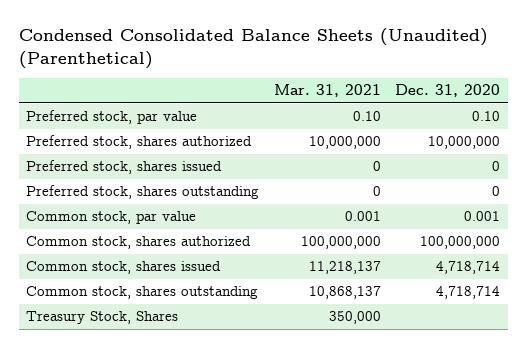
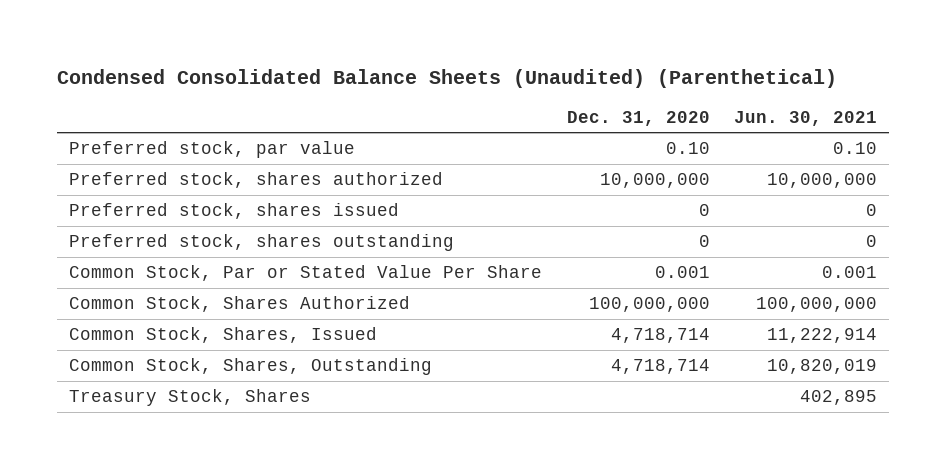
- | Mar. 31, 2021 | Dec. 31, 2020
+ | Dec. 31, 2020 | Jun. 30, 2021
- Common stock, par value | 0.001 | 0.001
- Common stock, shares authorized | 100,000,000 | 100,000,000
- Common stock, shares issued | 11,218,137 | 4,718,714
- Common stock, shares outstanding | 10,868,137 | 4,718,714
+ Common Stock, Par or Stated Value Per Share | 0.001 | 0.001
+ Common Stock, Shares Authorized | 100,000,000 | 100,000,000
+ Common Stock, Shares, Issued | 4,718,714 | 11,222,914
+ Common Stock, Shares, Outstanding | 4,718,714 | 10,820,019

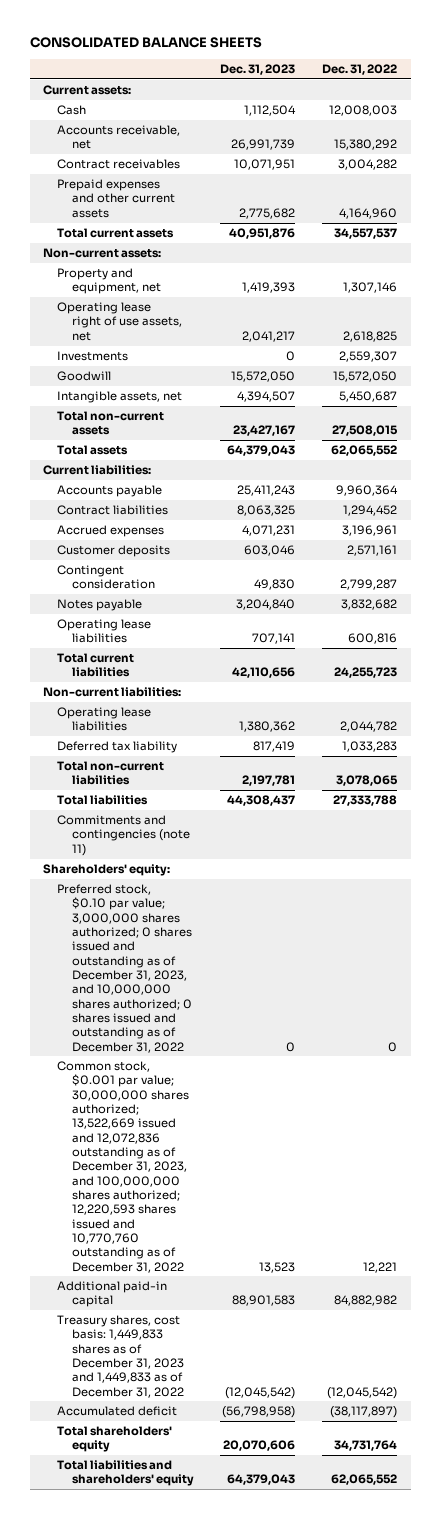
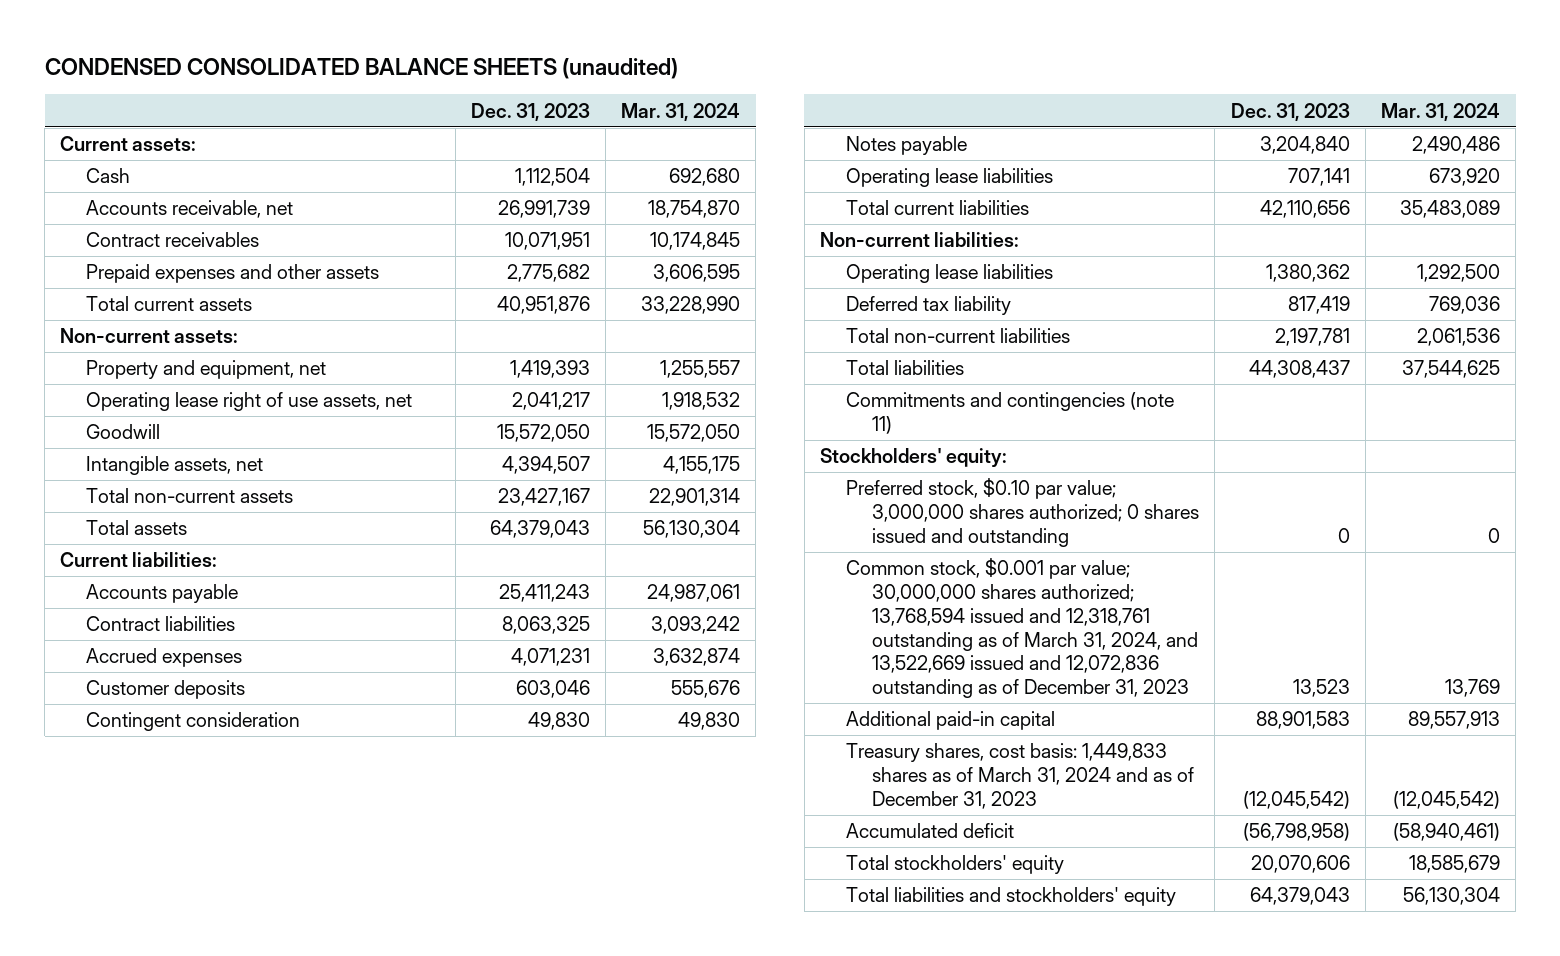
- CONSOLIDATED BALANCE SHEETS
+ CONDENSED CONSOLIDATED BALANCE SHEETS (unaudited)
- | Dec. 31, 2023 | Dec. 31, 2022
+ | Dec. 31, 2023 | Mar. 31, 2024
- Prepaid expenses and other current assets | 2,775,682 | 4,164,960
+ Prepaid expenses and other assets | 2,775,682 | 3,606,595
- Investments | 0 | 2,559,307
- Shareholders' equity:
- Preferred stock, $0.10 par value; 3,000,000 shares authorized; 0 shares issued and outstanding as of December 31, 2023, and 10,000,000 shares authorized; 0 shares issued and outstanding as of December 31, 2022 | 0 | 0
- Common stock, $0.001 par value; 30,000,000 shares authorized; 13,522,669 issued and 12,072,836 outstanding as of December 31, 2023, and 100,000,000 shares authorized; 12,220,593 shares issued and 10,770,760 outstanding as of December 31, 2022 | 13,523 | 12,221
+ Stockholders' equity:
+ Preferred stock, $0.10 par value; 3,000,000 shares authorized; 0 shares issued and outstanding | 0 | 0
+ Common stock, $0.001 par value; 30,000,000 shares authorized; 13,768,594 issued and 12,318,761 outstanding as of March 31, 2024, and 13,522,669 issued and 12,072,836 outstanding as of December 31, 2023 | 13,523 | 13,769
- Treasury shares, cost basis: 1,449,833 shares as of December 31, 2023 and 1,449,833 as of December 31, 2022 | (12,045,542) | (12,045,542)
+ Treasury shares, cost basis: 1,449,833 shares as of March 31, 2024 and as of December 31, 2023 | (12,045,542) | (12,045,542)
- Total shareholders' equity | 20,070,606 | 34,731,764
- Total liabilities and shareholders' equity | 64,379,043 | 62,065,552
+ Total stockholders' equity | 20,070,606 | 18,585,679
+ Total liabilities and stockholders' equity | 64,379,043 | 56,130,304

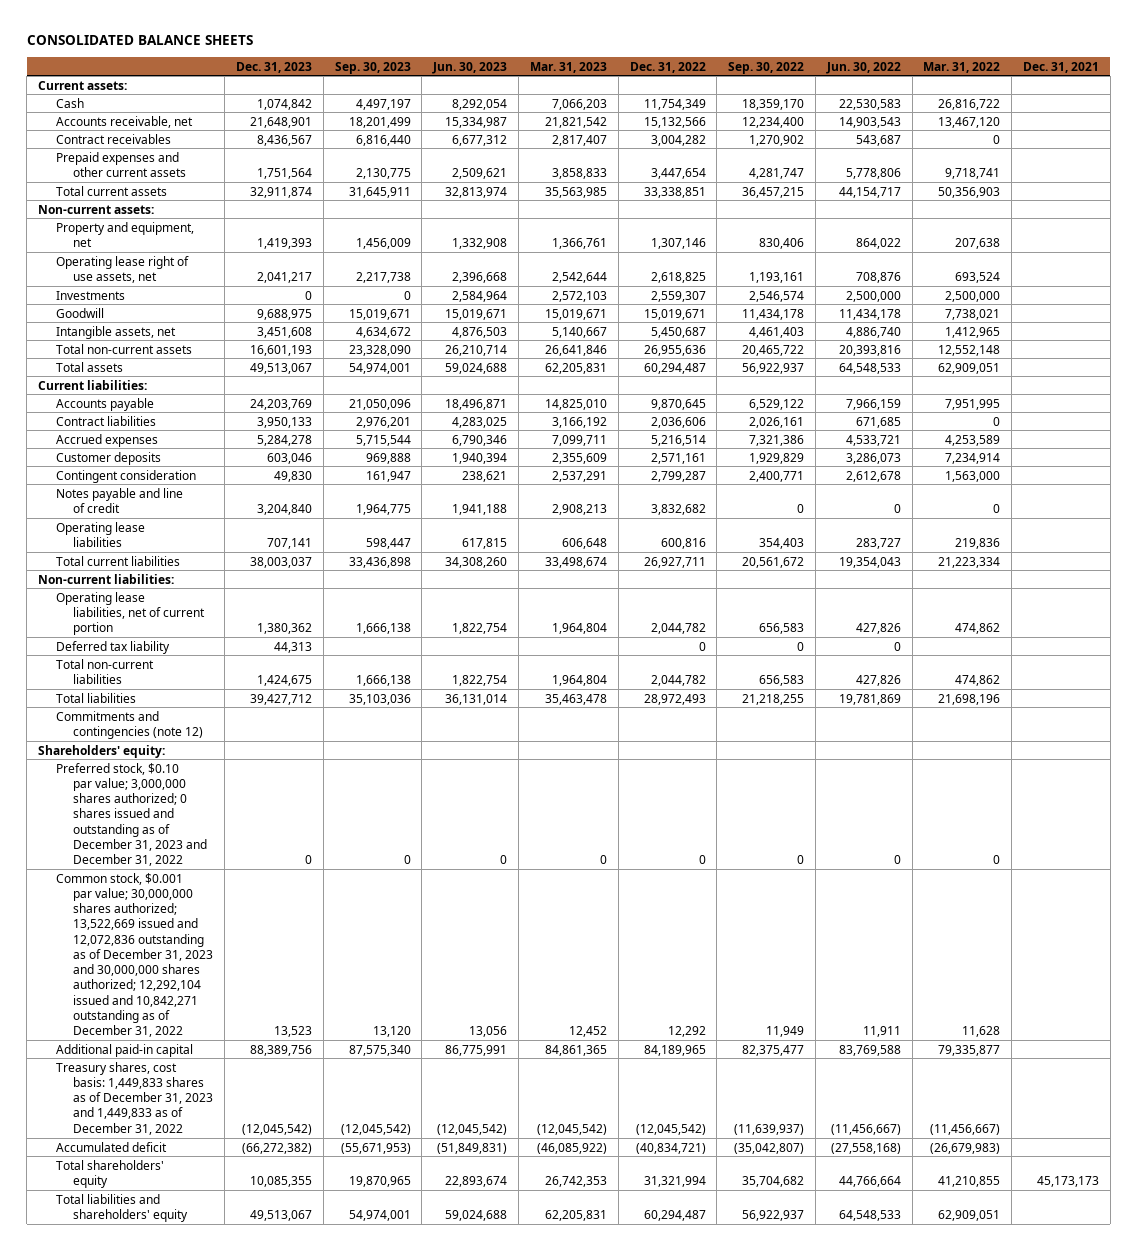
- CONDENSED CONSOLIDATED BALANCE SHEETS (unaudited)
+ CONSOLIDATED BALANCE SHEETS
- | Dec. 31, 2023 | Mar. 31, 2024
+ | Dec. 31, 2023 | Sep. 30, 2023 | Jun. 30, 2023 | Mar. 31, 2023 | Dec. 31, 2022 | Sep. 30, 2022 | Jun. 30, 2022 | Mar. 31, 2022 | Dec. 31, 2021
- Cash | 1,112,504 | 692,680
- Accounts receivable, net | 26,991,739 | 18,754,870
- Contract receivables | 10,071,951 | 10,174,845
- Prepaid expenses and other assets | 2,775,682 | 3,606,595
- Total current assets | 40,951,876 | 33,228,990
+ Cash | 1,074,842 | 4,497,197 | 8,292,054 | 7,066,203 | 11,754,349 | 18,359,170 | 22,530,583 | 26,816,722 |
+ Accounts receivable, net | 21,648,901 | 18,201,499 | 15,334,987 | 21,821,542 | 15,132,566 | 12,234,400 | 14,903,543 | 13,467,120 |
+ Contract receivables | 8,436,567 | 6,816,440 | 6,677,312 | 2,817,407 | 3,004,282 | 1,270,902 | 543,687 | 0 |
+ Prepaid expenses and other current assets | 1,751,564 | 2,130,775 | 2,509,621 | 3,858,833 | 3,447,654 | 4,281,747 | 5,778,806 | 9,718,741 |
+ Total current assets | 32,911,874 | 31,645,911 | 32,813,974 | 35,563,985 | 33,338,851 | 36,457,215 | 44,154,717 | 50,356,903 |
- Goodwill | 15,572,050 | 15,572,050
- Intangible assets, net | 4,394,507 | 4,155,175
- Total non-current assets | 23,427,167 | 22,901,314
- Total assets | 64,379,043 | 56,130,304
+ Investments | 0 | 0 | 2,584,964 | 2,572,103 | 2,559,307 | 2,546,574 | 2,500,000 | 2,500,000 |
+ Goodwill | 9,688,975 | 15,019,671 | 15,019,671 | 15,019,671 | 15,019,671 | 11,434,178 | 11,434,178 | 7,738,021 |
+ Intangible assets, net | 3,451,608 | 4,634,672 | 4,876,503 | 5,140,667 | 5,450,687 | 4,461,403 | 4,886,740 | 1,412,965 |
+ Total non-current assets | 16,601,193 | 23,328,090 | 26,210,714 | 26,641,846 | 26,955,636 | 20,465,722 | 20,393,816 | 12,552,148 |
+ Total assets | 49,513,067 | 54,974,001 | 59,024,688 | 62,205,831 | 60,294,487 | 56,922,937 | 64,548,533 | 62,909,051 |
- Accounts payable | 25,411,243 | 24,987,061
- Contract liabilities | 8,063,325 | 3,093,242
- Accrued expenses | 4,071,231 | 3,632,874
+ Accounts payable | 24,203,769 | 21,050,096 | 18,496,871 | 14,825,010 | 9,870,645 | 6,529,122 | 7,966,159 | 7,951,995 |
+ Contract liabilities | 3,950,133 | 2,976,201 | 4,283,025 | 3,166,192 | 2,036,606 | 2,026,161 | 671,685 | 0 |
+ Accrued expenses | 5,284,278 | 5,715,544 | 6,790,346 | 7,099,711 | 5,216,514 | 7,321,386 | 4,533,721 | 4,253,589 |
- Notes payable | 3,204,840 | 2,490,486
+ Notes payable and line of credit | 3,204,840 | 1,964,775 | 1,941,188 | 2,908,213 | 3,832,682 | 0 | 0 | 0 |
- Total current liabilities | 42,110,656 | 35,483,089
+ Total current liabilities | 38,003,037 | 33,436,898 | 34,308,260 | 33,498,674 | 26,927,711 | 20,561,672 | 19,354,043 | 21,223,334 |
- Operating lease liabilities | 1,380,362 | 1,292,500
- Deferred tax liability | 817,419 | 769,036
- Total non-current liabilities | 2,197,781 | 2,061,536
- Total liabilities | 44,308,437 | 37,544,625
- Commitments and contingencies (note 11)
- Stockholders' equity:
- Preferred stock, $0.10 par value; 3,000,000 shares authorized; 0 shares issued and outstanding | 0 | 0
- Common stock, $0.001 par value; 30,000,000 shares authorized; 13,768,594 issued and 12,318,761 outstanding as of March 31, 2024, and 13,522,669 issued and 12,072,836 outstanding as of December 31, 2023 | 13,523 | 13,769
- Additional paid-in capital | 88,901,583 | 89,557,913
- Treasury shares, cost basis: 1,449,833 shares as of March 31, 2024 and as of December 31, 2023 | (12,045,542) | (12,045,542)
- Accumulated deficit | (56,798,958) | (58,940,461)
- Total stockholders' equity | 20,070,606 | 18,585,679
- Total liabilities and stockholders' equity | 64,379,043 | 56,130,304
+ Operating lease liabilities, net of current portion | 1,380,362 | 1,666,138 | 1,822,754 | 1,964,804 | 2,044,782 | 656,583 | 427,826 | 474,862 |
+ Deferred tax liability | 44,313 | | | | 0 | 0 | 0 | |
+ Total non-current liabilities | 1,424,675 | 1,666,138 | 1,822,754 | 1,964,804 | 2,044,782 | 656,583 | 427,826 | 474,862 |
+ Total liabilities | 39,427,712 | 35,103,036 | 36,131,014 | 35,463,478 | 28,972,493 | 21,218,255 | 19,781,869 | 21,698,196 |
+ Commitments and contingencies (note 12)
+ Shareholders' equity:
+ Preferred stock, $0.10 par value; 3,000,000 shares authorized; 0 shares issued and outstanding as of December 31, 2023 and December 31, 2022 | 0 | 0 | 0 | 0 | 0 | 0 | 0 | 0 |
+ Common stock, $0.001 par value; 30,000,000 shares authorized; 13,522,669 issued and 12,072,836 outstanding as of December 31, 2023 and 30,000,000 shares authorized; 12,292,104 issued and 10,842,271 outstanding as of December 31, 2022 | 13,523 | 13,120 | 13,056 | 12,452 | 12,292 | 11,949 | 11,911 | 11,628 |
+ Additional paid-in capital | 88,389,756 | 87,575,340 | 86,775,991 | 84,861,365 | 84,189,965 | 82,375,477 | 83,769,588 | 79,335,877 |
+ Treasury shares, cost basis: 1,449,833 shares as of December 31, 2023 and 1,449,833 as of December 31, 2022 | (12,045,542) | (12,045,542) | (12,045,542) | (12,045,542) | (12,045,542) | (11,639,937) | (11,456,667) | (11,456,667) |
+ Accumulated deficit | (66,272,382) | (55,671,953) | (51,849,831) | (46,085,922) | (40,834,721) | (35,042,807) | (27,558,168) | (26,679,983) |
+ Total shareholders' equity | 10,085,355 | 19,870,965 | 22,893,674 | 26,742,353 | 31,321,994 | 35,704,682 | 44,766,664 | 41,210,855 | 45,173,173
+ Total liabilities and shareholders' equity | 49,513,067 | 54,974,001 | 59,024,688 | 62,205,831 | 60,294,487 | 56,922,937 | 64,548,533 | 62,909,051 |

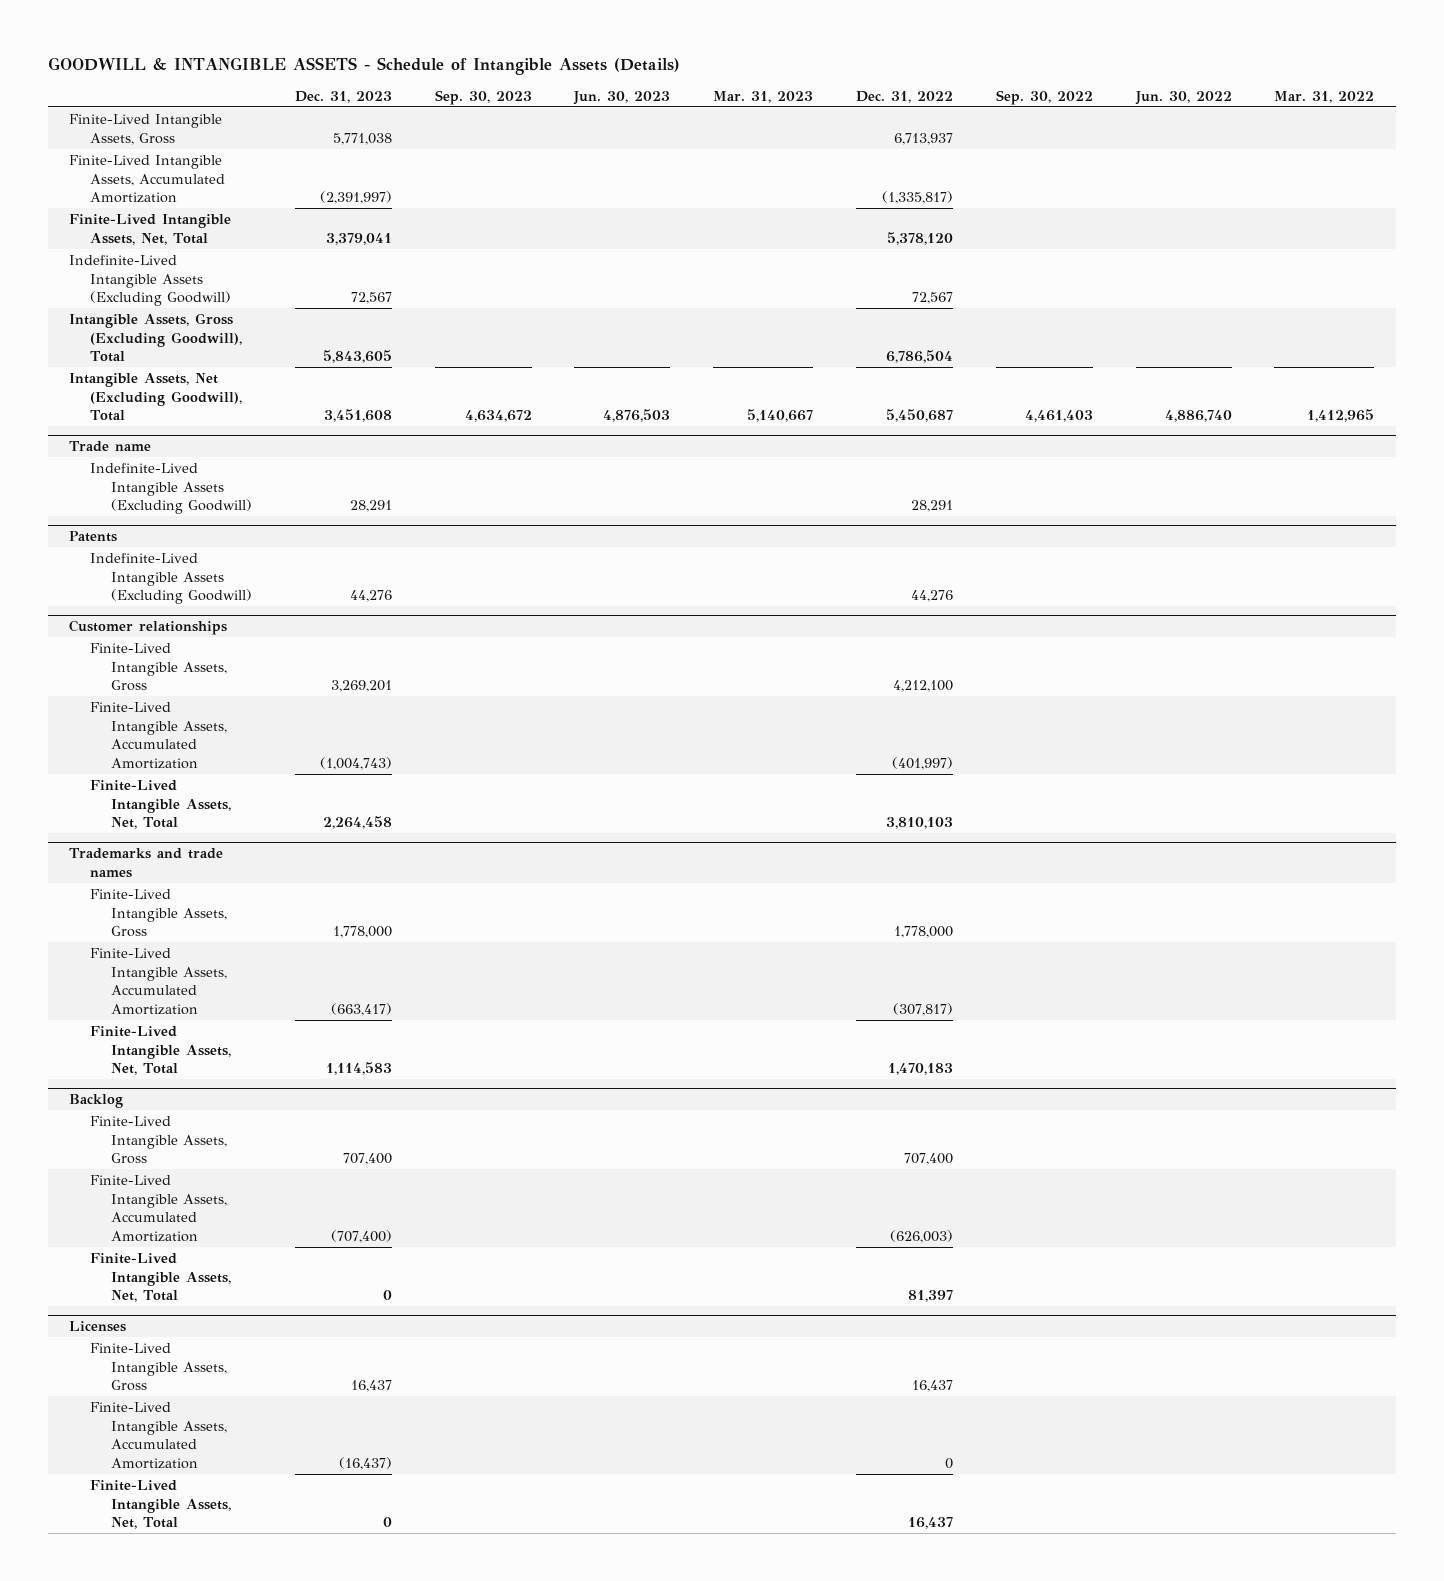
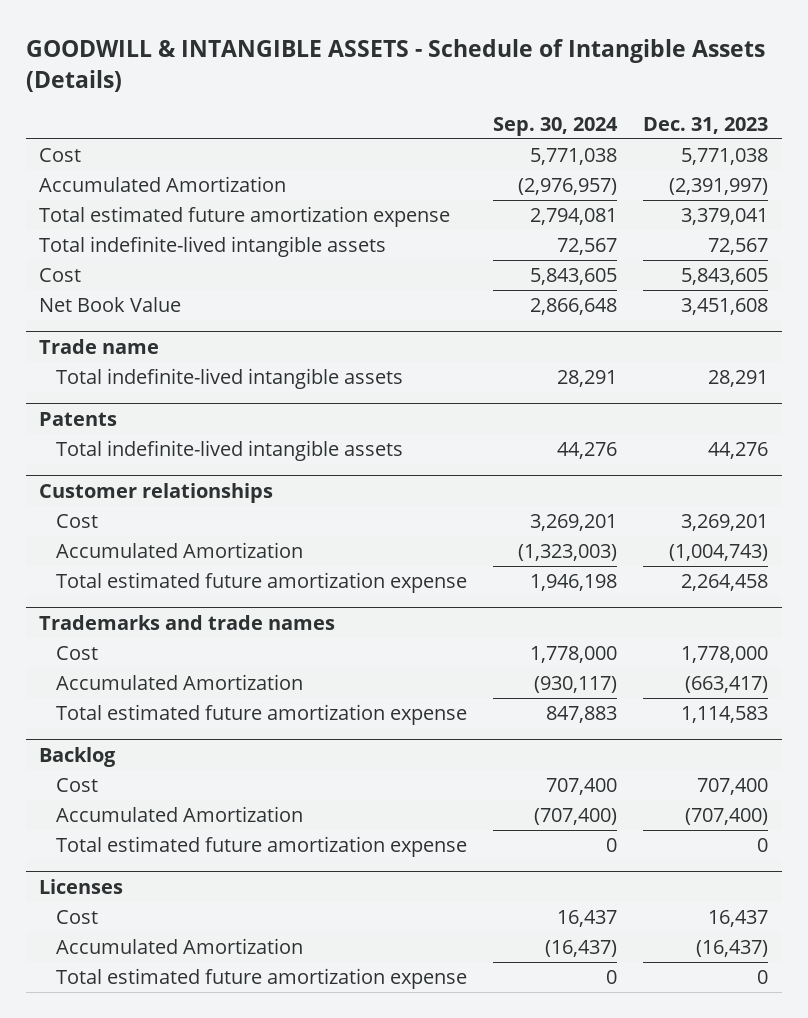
- | Dec. 31, 2023 | Sep. 30, 2023 | Jun. 30, 2023 | Mar. 31, 2023 | Dec. 31, 2022 | Sep. 30, 2022 | Jun. 30, 2022 | Mar. 31, 2022
+ | Sep. 30, 2024 | Dec. 31, 2023
- Finite-Lived Intangible Assets, Gross | 5,771,038 | | | | 6,713,937 | | |
- Finite-Lived Intangible Assets, Accumulated Amortization | (2,391,997) | | | | (1,335,817) | | |
- Finite-Lived Intangible Assets, Net, Total | 3,379,041 | | | | 5,378,120 | | |
- Indefinite-Lived Intangible Assets (Excluding Goodwill) | 72,567 | | | | 72,567 | | |
- Intangible Assets, Gross (Excluding Goodwill), Total | 5,843,605 | | | | 6,786,504 | | |
- Intangible Assets, Net (Excluding Goodwill), Total | 3,451,608 | 4,634,672 | 4,876,503 | 5,140,667 | 5,450,687 | 4,461,403 | 4,886,740 | 1,412,965
+ Cost | 5,771,038 | 5,771,038
+ Accumulated Amortization | (2,976,957) | (2,391,997)
+ Total estimated future amortization expense | 2,794,081 | 3,379,041
+ Total indefinite-lived intangible assets | 72,567 | 72,567
+ Cost | 5,843,605 | 5,843,605
+ Net Book Value | 2,866,648 | 3,451,608
@ Trade name
- Indefinite-Lived Intangible Assets (Excluding Goodwill) | 28,291 | | | | 28,291 | | |
+ Total indefinite-lived intangible assets | 28,291 | 28,291
@ Patents
- Indefinite-Lived Intangible Assets (Excluding Goodwill) | 44,276 | | | | 44,276 | | |
+ Total indefinite-lived intangible assets | 44,276 | 44,276
@ Customer relationships
- Finite-Lived Intangible Assets, Gross | 3,269,201 | | | | 4,212,100 | | |
- Finite-Lived Intangible Assets, Accumulated Amortization | (1,004,743) | | | | (401,997) | | |
- Finite-Lived Intangible Assets, Net, Total | 2,264,458 | | | | 3,810,103 | | |
+ Cost | 3,269,201 | 3,269,201
+ Accumulated Amortization | (1,323,003) | (1,004,743)
+ Total estimated future amortization expense | 1,946,198 | 2,264,458
@ Trademarks and trade names
- Finite-Lived Intangible Assets, Gross | 1,778,000 | | | | 1,778,000 | | |
- Finite-Lived Intangible Assets, Accumulated Amortization | (663,417) | | | | (307,817) | | |
- Finite-Lived Intangible Assets, Net, Total | 1,114,583 | | | | 1,470,183 | | |
+ Cost | 1,778,000 | 1,778,000
+ Accumulated Amortization | (930,117) | (663,417)
+ Total estimated future amortization expense | 847,883 | 1,114,583
@ Backlog
- Finite-Lived Intangible Assets, Gross | 707,400 | | | | 707,400 | | |
- Finite-Lived Intangible Assets, Accumulated Amortization | (707,400) | | | | (626,003) | | |
- Finite-Lived Intangible Assets, Net, Total | 0 | | | | 81,397 | | |
+ Cost | 707,400 | 707,400
+ Accumulated Amortization | (707,400) | (707,400)
+ Total estimated future amortization expense | 0 | 0
@ Licenses
- Finite-Lived Intangible Assets, Gross | 16,437 | | | | 16,437 | | |
- Finite-Lived Intangible Assets, Accumulated Amortization | (16,437) | | | | 0 | | |
- Finite-Lived Intangible Assets, Net, Total | 0 | | | | 16,437 | | |
+ Cost | 16,437 | 16,437
+ Accumulated Amortization | (16,437) | (16,437)
+ Total estimated future amortization expense | 0 | 0

